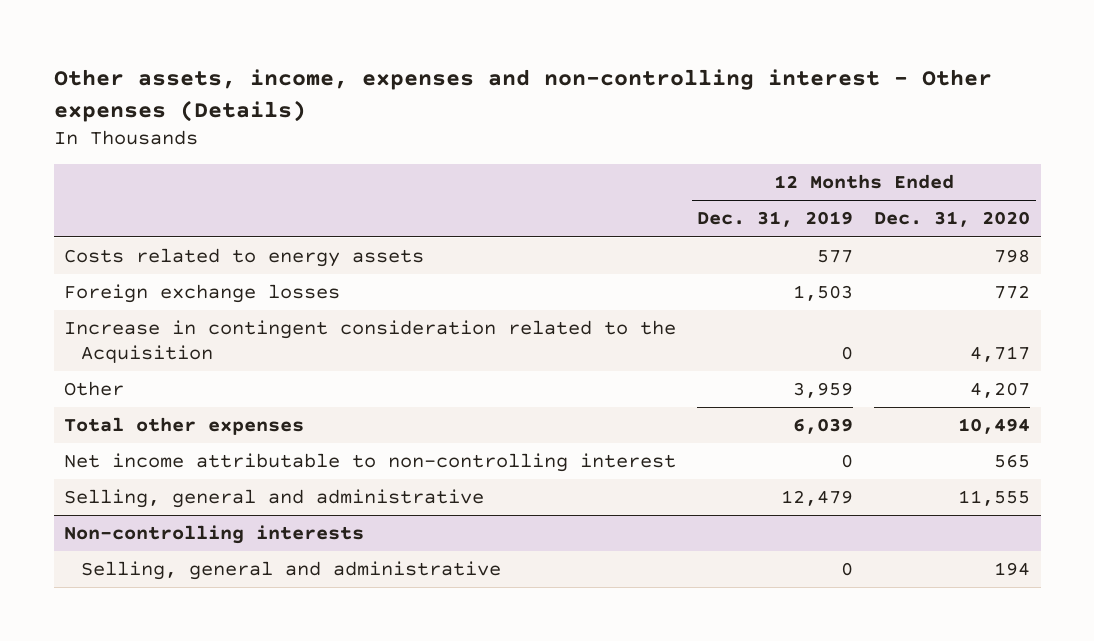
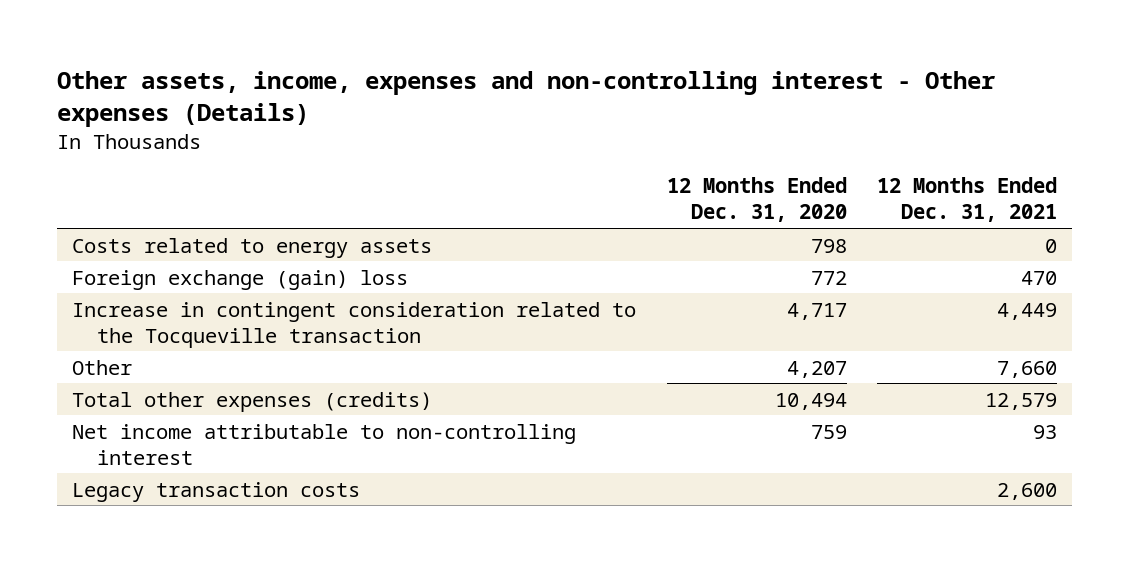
- | 12 Months Ended Dec. 31, 2019 | 12 Months Ended Dec. 31, 2020
+ | 12 Months Ended Dec. 31, 2020 | 12 Months Ended Dec. 31, 2021
- Foreign exchange losses | 1,503 | 772
- Increase in contingent consideration related to the Acquisition | 0 | 4,717
+ Foreign exchange (gain) loss | 772 | 470
+ Increase in contingent consideration related to the Tocqueville transaction | 4,717 | 4,449
- Total other expenses | 6,039 | 10,494
- Net income attributable to non-controlling interest | 0 | 565
- Selling, general and administrative | 12,479 | 11,555
- Non-controlling interests
- Selling, general and administrative | 0 | 194
+ Total other expenses (credits) | 10,494 | 12,579
+ Net income attributable to non-controlling interest | 759 | 93
+ Legacy transaction costs | | 2,600

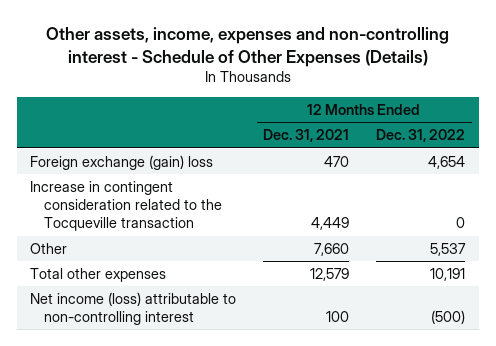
- Other assets, income, expenses and non-controlling interest - Other expenses (Details)
+ Other assets, income, expenses and non-controlling interest - Schedule of Other Expenses (Details)
- | 12 Months Ended Dec. 31, 2020 | 12 Months Ended Dec. 31, 2021
+ | 12 Months Ended Dec. 31, 2021 | 12 Months Ended Dec. 31, 2022
- Costs related to energy assets | 798 | 0
- Total other expenses (credits) | 10,494 | 12,579
- Net income attributable to non-controlling interest | 759 | 93
- Legacy transaction costs | | 2,600
+ Total other expenses | 12,579 | 10,191
+ Net income (loss) attributable to non-controlling interest | 100 | (500)

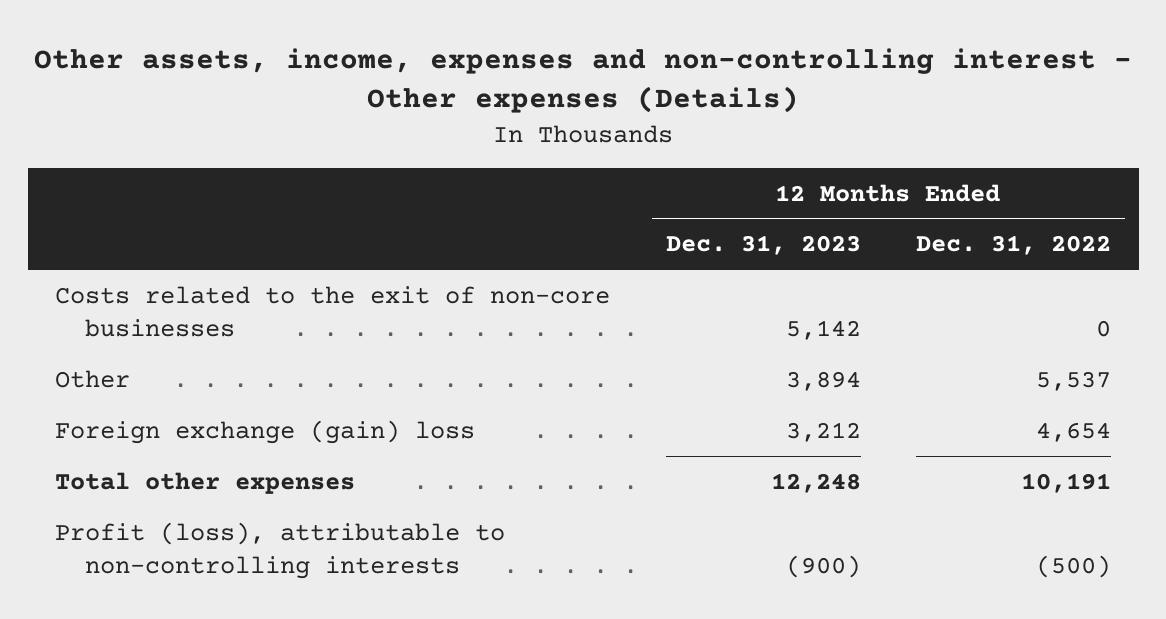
- Other assets, income, expenses and non-controlling interest - Schedule of Other Expenses (Details)
+ Other assets, income, expenses and non-controlling interest - Other expenses (Details)
- | 12 Months Ended Dec. 31, 2021 | 12 Months Ended Dec. 31, 2022
+ | 12 Months Ended Dec. 31, 2023 | 12 Months Ended Dec. 31, 2022
- Increase in contingent consideration related to the Tocqueville transaction | 4,449 | 0
+ Costs related to the exit of non-core businesses | 5,142 | 0
moved down: Foreign exchange (gain) loss | 3,212 | 4,654
- Net income (loss) attributable to non-controlling interest | 100 | (500)
+ Profit (loss), attributable to non-controlling interests | (900) | (500)

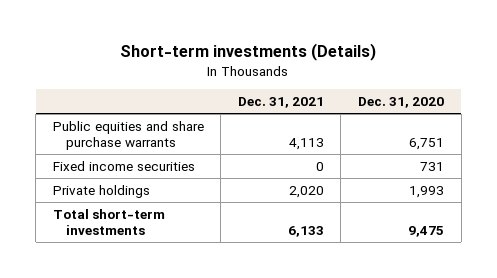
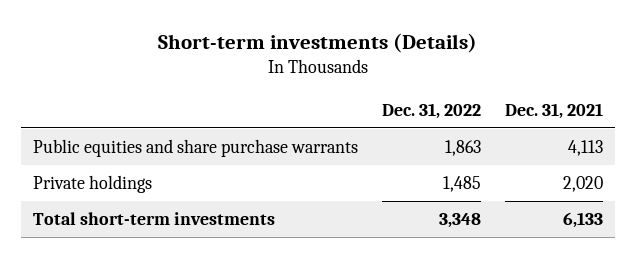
- | Dec. 31, 2021 | Dec. 31, 2020
+ | Dec. 31, 2022 | Dec. 31, 2021
- Fixed income securities | 0 | 731

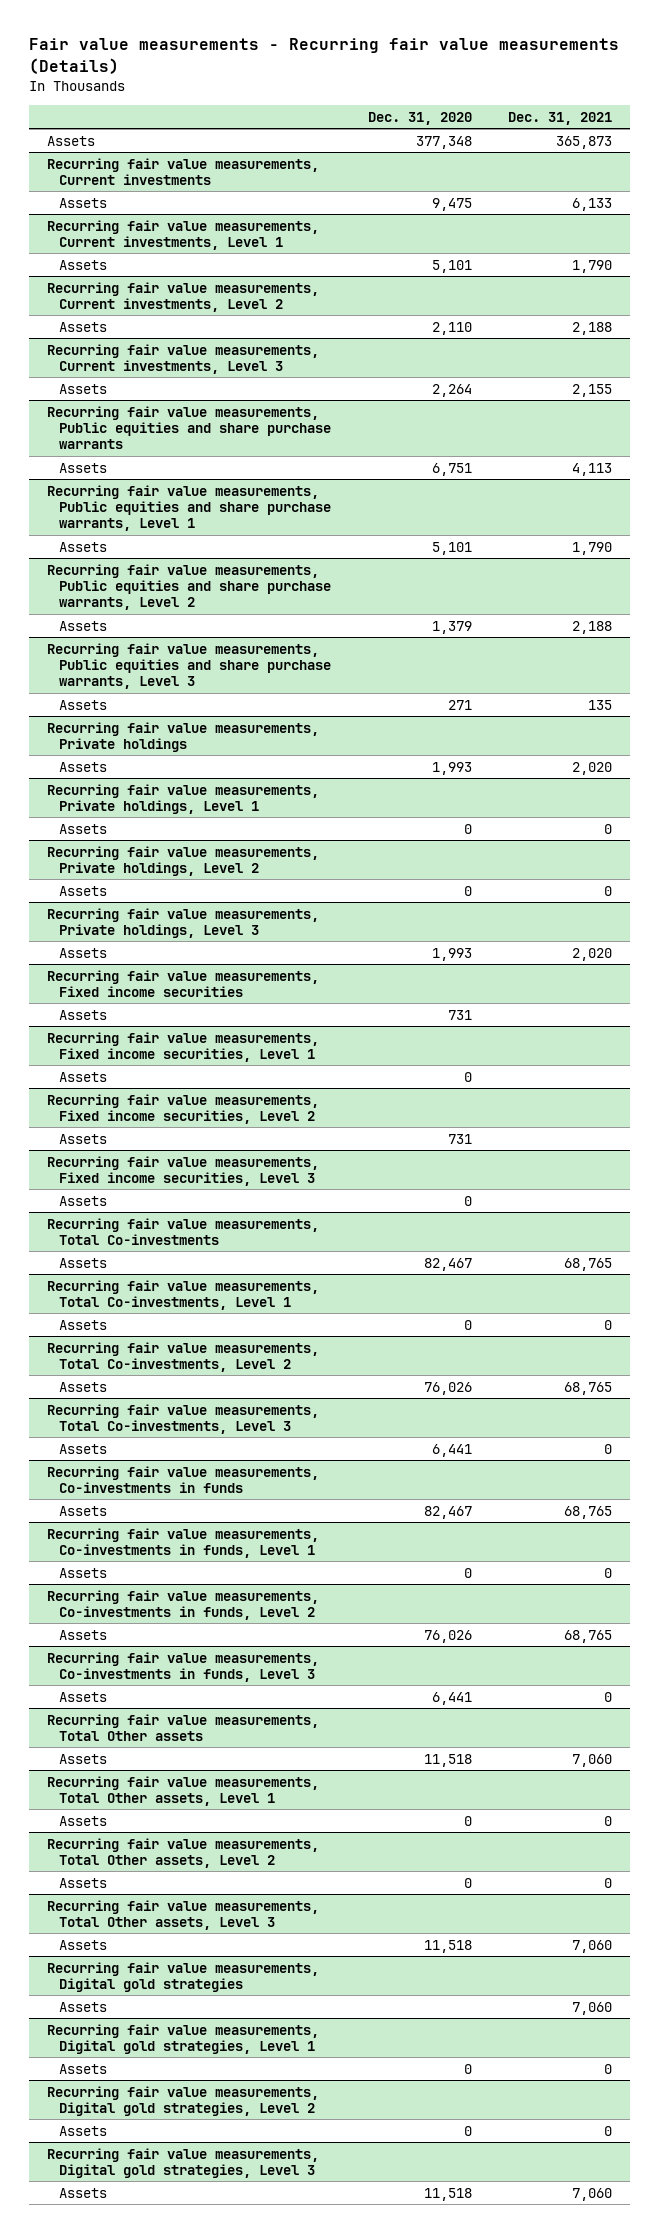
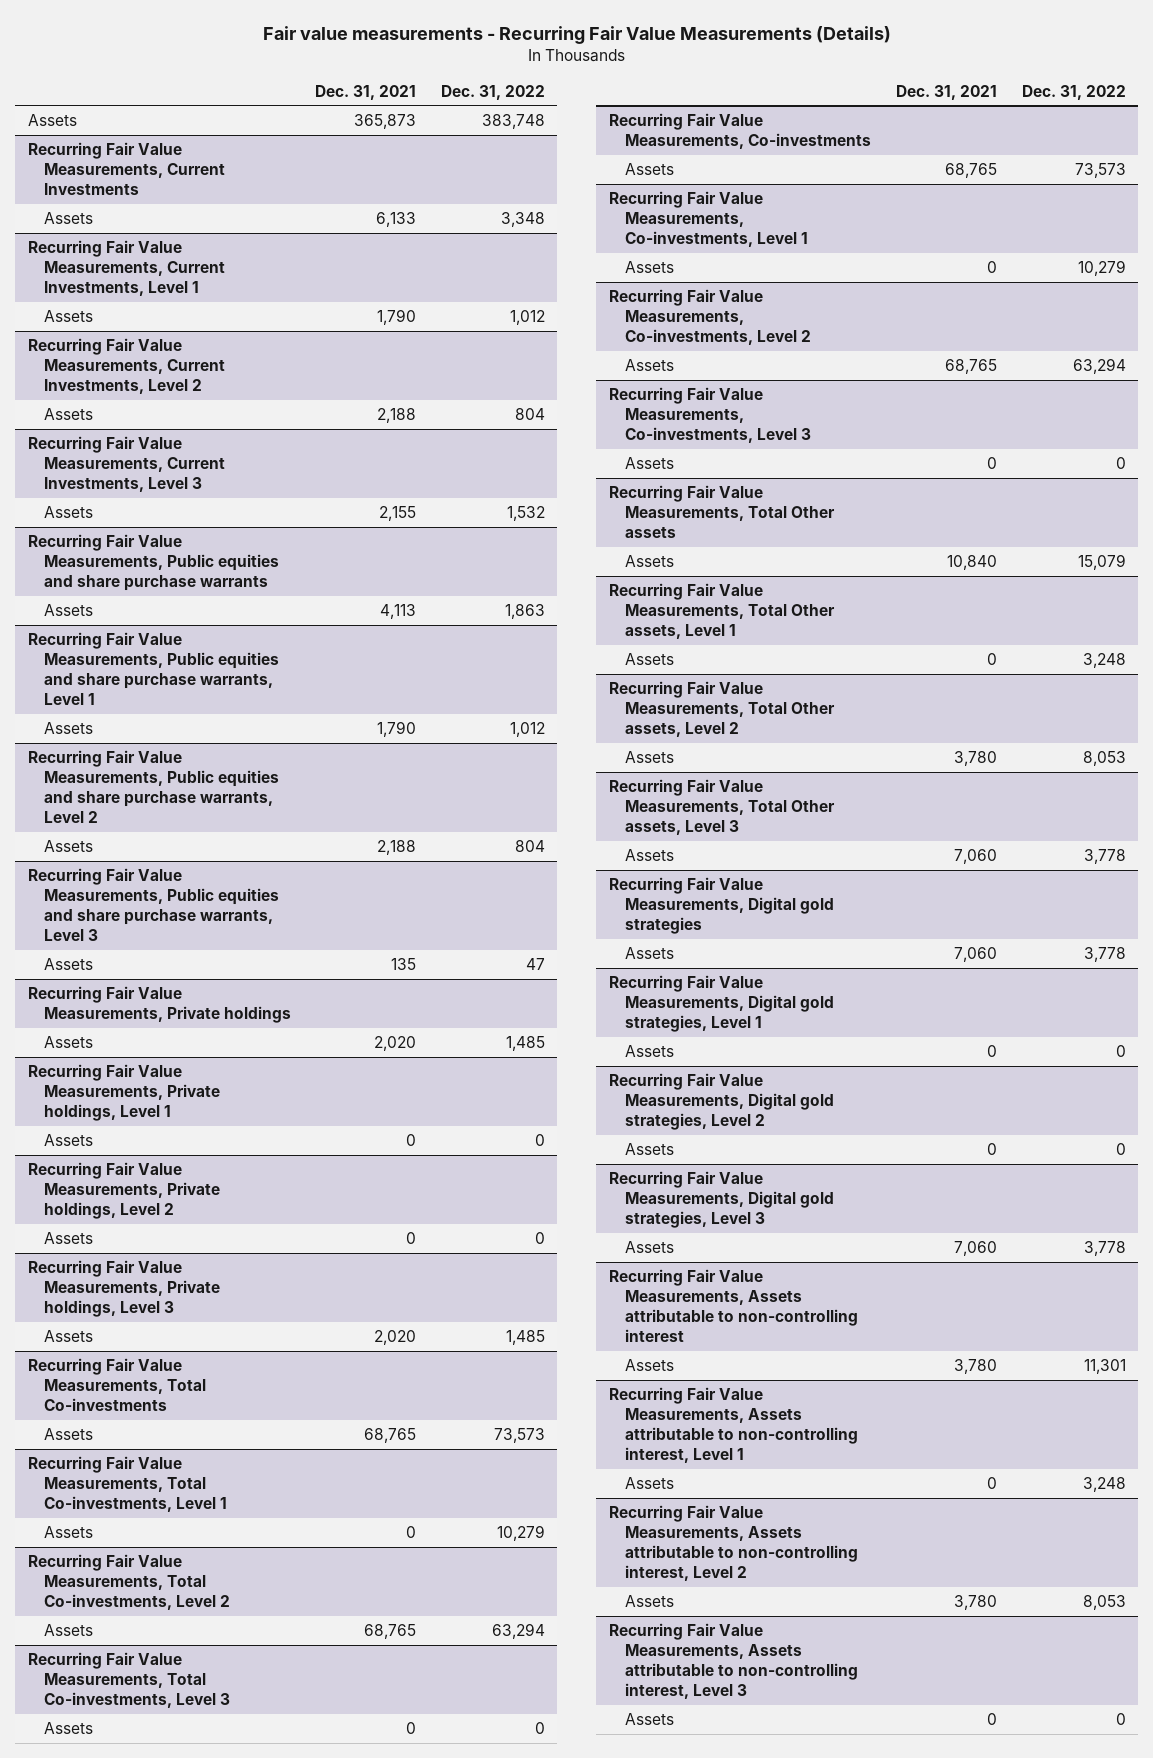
- Fair value measurements - Recurring fair value measurements (Details)
+ Fair value measurements - Recurring Fair Value Measurements (Details)
- | Dec. 31, 2020 | Dec. 31, 2021
+ | Dec. 31, 2021 | Dec. 31, 2022
- Recurring fair value measurements, Current investments
+ Recurring Fair Value Measurements, Current Investments
- Recurring fair value measurements, Current investments, Level 1
+ Recurring Fair Value Measurements, Current Investments, Level 1
- Recurring fair value measurements, Current investments, Level 2
+ Recurring Fair Value Measurements, Current Investments, Level 2
- Recurring fair value measurements, Current investments, Level 3
+ Recurring Fair Value Measurements, Current Investments, Level 3
- Recurring fair value measurements, Public equities and share purchase warrants
+ Recurring Fair Value Measurements, Public equities and share purchase warrants
- Recurring fair value measurements, Public equities and share purchase warrants, Level 1
+ Recurring Fair Value Measurements, Public equities and share purchase warrants, Level 1
- Recurring fair value measurements, Public equities and share purchase warrants, Level 2
+ Recurring Fair Value Measurements, Public equities and share purchase warrants, Level 2
- Recurring fair value measurements, Public equities and share purchase warrants, Level 3
+ Recurring Fair Value Measurements, Public equities and share purchase warrants, Level 3
- Recurring fair value measurements, Private holdings
+ Recurring Fair Value Measurements, Private holdings
- Recurring fair value measurements, Private holdings, Level 1
+ Recurring Fair Value Measurements, Private holdings, Level 1
- Recurring fair value measurements, Private holdings, Level 2
+ Recurring Fair Value Measurements, Private holdings, Level 2
- Recurring fair value measurements, Private holdings, Level 3
+ Recurring Fair Value Measurements, Private holdings, Level 3
- Recurring fair value measurements, Fixed income securities
- Assets | 731 |
- Recurring fair value measurements, Fixed income securities, Level 1
- Assets | 0 |
- Recurring fair value measurements, Fixed income securities, Level 2
- Assets | 731 |
- Recurring fair value measurements, Fixed income securities, Level 3
- Assets | 0 |
- Recurring fair value measurements, Total Co-investments
+ Recurring Fair Value Measurements, Total Co-investments
- Recurring fair value measurements, Total Co-investments, Level 1
+ Recurring Fair Value Measurements, Total Co-investments, Level 1
- Recurring fair value measurements, Total Co-investments, Level 2
+ Recurring Fair Value Measurements, Total Co-investments, Level 2
- Recurring fair value measurements, Total Co-investments, Level 3
+ Recurring Fair Value Measurements, Total Co-investments, Level 3
- Recurring fair value measurements, Co-investments in funds
+ Recurring Fair Value Measurements, Co-investments
- Recurring fair value measurements, Co-investments in funds, Level 1
+ Recurring Fair Value Measurements, Co-investments, Level 1
- Recurring fair value measurements, Co-investments in funds, Level 2
+ Recurring Fair Value Measurements, Co-investments, Level 2
- Recurring fair value measurements, Co-investments in funds, Level 3
- Assets | 6,441 | 0
- Recurring fair value measurements, Total Other assets
- Assets | 11,518 | 7,060
- Recurring fair value measurements, Total Other assets, Level 1
+ Recurring Fair Value Measurements, Co-investments, Level 3
- Recurring fair value measurements, Total Other assets, Level 2
+ Recurring Fair Value Measurements, Total Other assets
+ Assets | 10,840 | 15,079
+ Recurring Fair Value Measurements, Total Other assets, Level 1
- Recurring fair value measurements, Total Other assets, Level 3
+ Recurring Fair Value Measurements, Total Other assets, Level 2
+ Assets | 3,780 | 8,053
+ Recurring Fair Value Measurements, Total Other assets, Level 3
- Recurring fair value measurements, Digital gold strategies
+ Recurring Fair Value Measurements, Digital gold strategies
- Recurring fair value measurements, Digital gold strategies, Level 1
+ Recurring Fair Value Measurements, Digital gold strategies, Level 1
- Recurring fair value measurements, Digital gold strategies, Level 2
+ Recurring Fair Value Measurements, Digital gold strategies, Level 2
- Recurring fair value measurements, Digital gold strategies, Level 3
+ Recurring Fair Value Measurements, Digital gold strategies, Level 3
+ Recurring Fair Value Measurements, Assets attributable to non-controlling interest
+ Assets | 3,780 | 11,301
+ Recurring Fair Value Measurements, Assets attributable to non-controlling interest, Level 1
+ Assets | 0 | 3,248
+ Recurring Fair Value Measurements, Assets attributable to non-controlling interest, Level 2
+ Assets | 3,780 | 8,053
+ Recurring Fair Value Measurements, Assets attributable to non-controlling interest, Level 3
+ Assets | 0 | 0

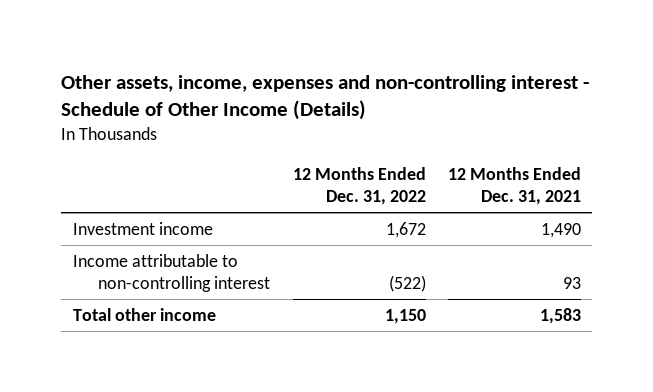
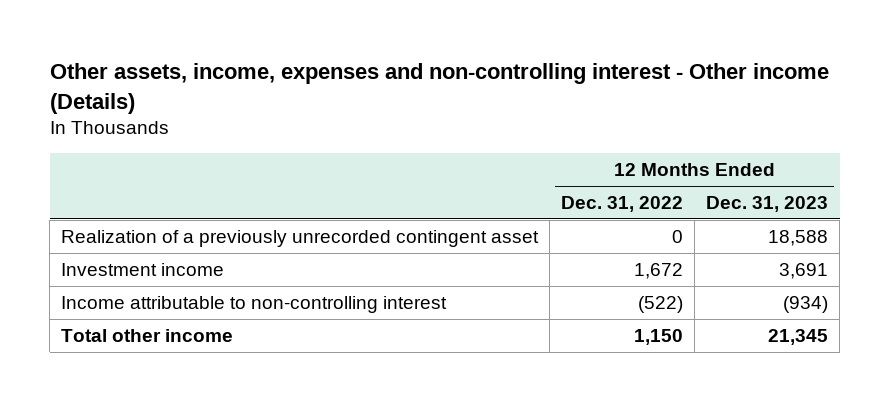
- Other assets, income, expenses and non-controlling interest - Schedule of Other Income (Details)
+ Other assets, income, expenses and non-controlling interest - Other income (Details)
- | 12 Months Ended Dec. 31, 2022 | 12 Months Ended Dec. 31, 2021
+ | 12 Months Ended Dec. 31, 2022 | 12 Months Ended Dec. 31, 2023
+ Realization of a previously unrecorded contingent asset | 0 | 18,588

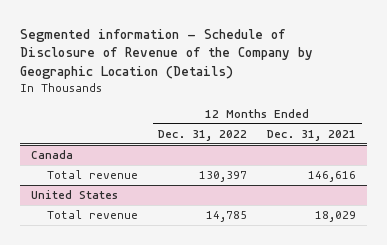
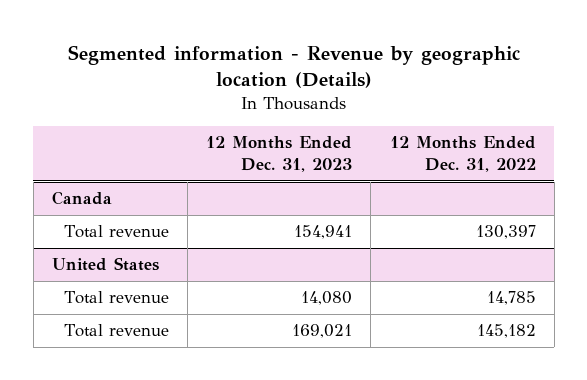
- Segmented information - Schedule of Disclosure of Revenue of the Company by Geographic Location (Details)
+ Segmented information - Revenue by geographic location (Details)
- | 12 Months Ended Dec. 31, 2022 | 12 Months Ended Dec. 31, 2021
+ | 12 Months Ended Dec. 31, 2023 | 12 Months Ended Dec. 31, 2022
@ United States
+ Total revenue | 169,021 | 145,182

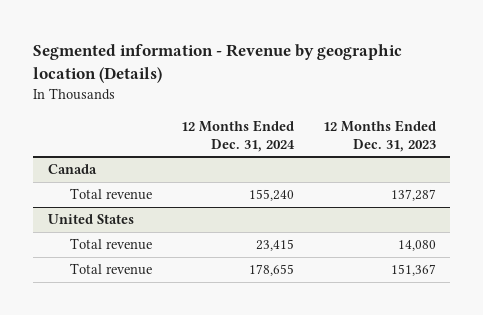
- | 12 Months Ended Dec. 31, 2023 | 12 Months Ended Dec. 31, 2022
+ | 12 Months Ended Dec. 31, 2024 | 12 Months Ended Dec. 31, 2023
@ Canada
- Total revenue | 154,941 | 130,397
+ Total revenue | 155,240 | 137,287
@ United States
- Total revenue | 169,021 | 145,182
+ Total revenue | 178,655 | 151,367

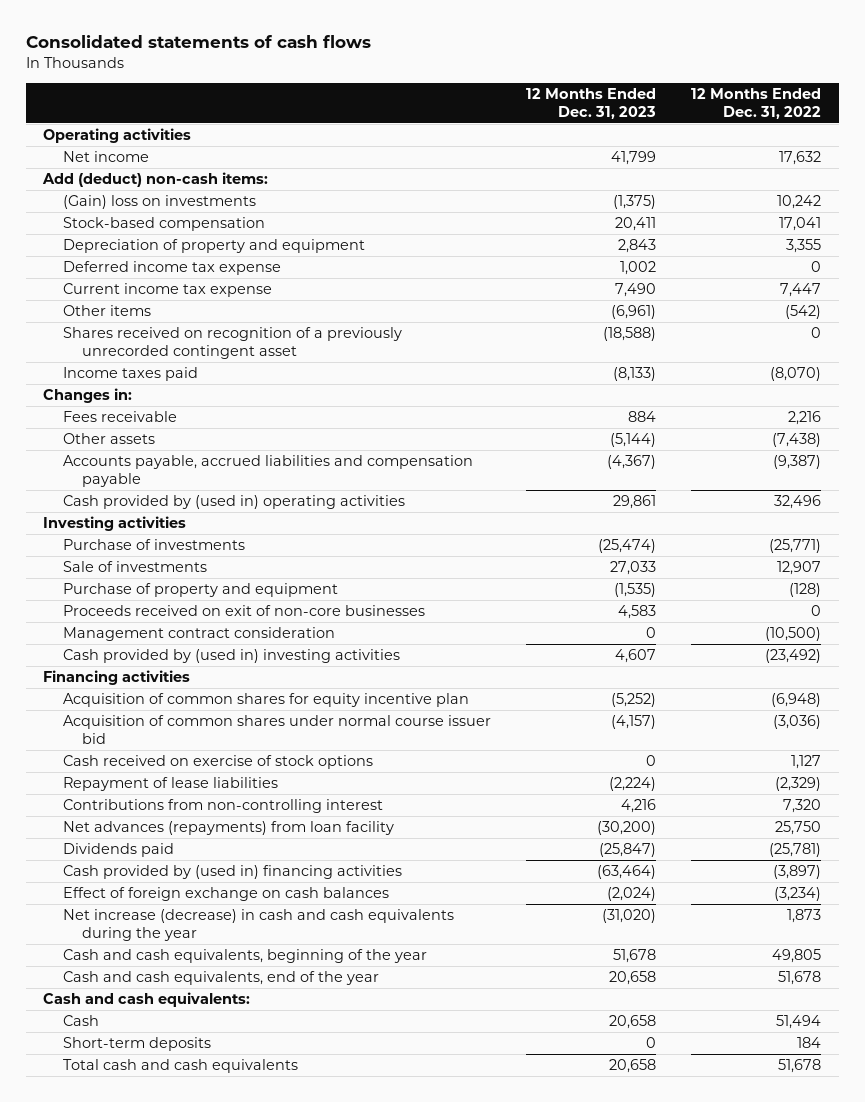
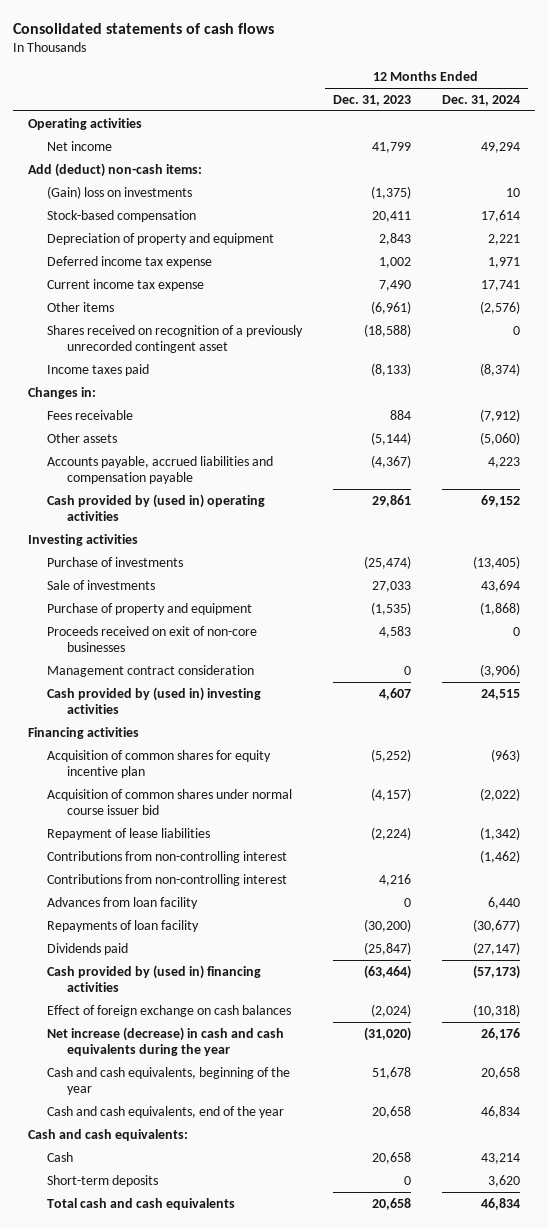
- | 12 Months Ended Dec. 31, 2023 | 12 Months Ended Dec. 31, 2022
+ | 12 Months Ended Dec. 31, 2023 | 12 Months Ended Dec. 31, 2024
- Cash received on exercise of stock options | 0 | 1,127
+ Contributions from non-controlling interest | | (1,462)
- Net advances (repayments) from loan facility | (30,200) | 25,750
+ Advances from loan facility | 0 | 6,440
+ Repayments of loan facility | (30,200) | (30,677)

